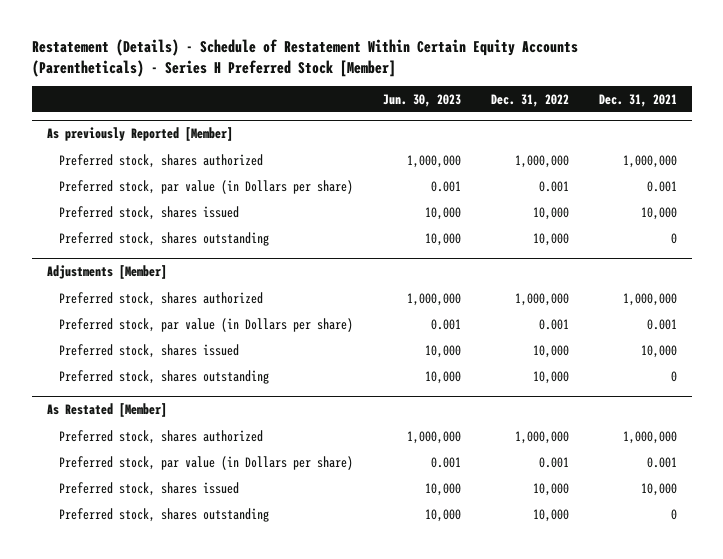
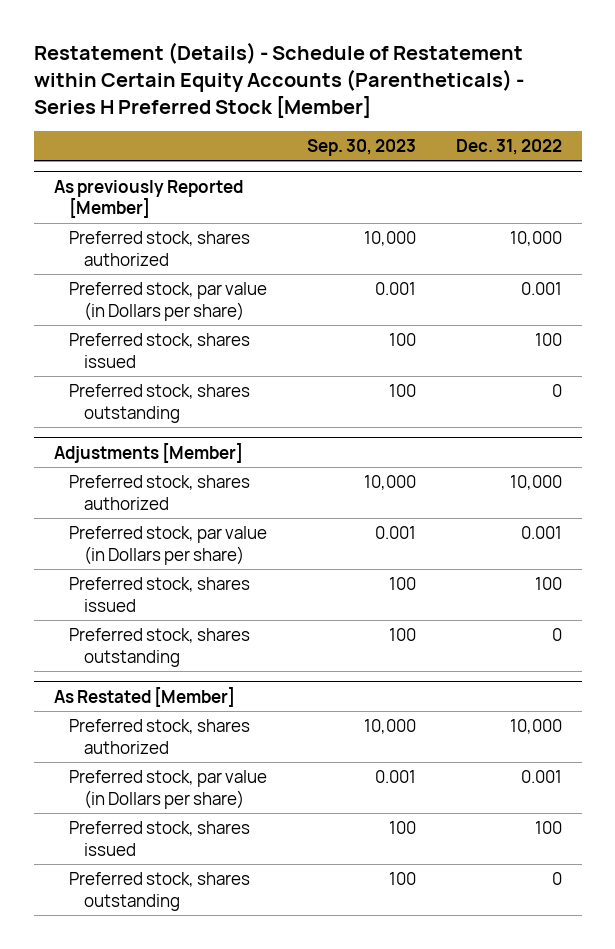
- Restatement (Details) - Schedule of Restatement Within Certain Equity Accounts (Parentheticals) - Series H Preferred Stock [Member]
+ Restatement (Details) - Schedule of Restatement within Certain Equity Accounts (Parentheticals) - Series H Preferred Stock [Member]
- | Jun. 30, 2023 | Dec. 31, 2022 | Dec. 31, 2021
+ | Sep. 30, 2023 | Dec. 31, 2022
@ As previously Reported [Member]
- Preferred stock, shares authorized | 1,000,000 | 1,000,000 | 1,000,000
+ Preferred stock, shares authorized | 10,000 | 10,000
- Preferred stock, shares issued | 10,000 | 10,000 | 10,000
- Preferred stock, shares outstanding | 10,000 | 10,000 | 0
+ Preferred stock, shares issued | 100 | 100
+ Preferred stock, shares outstanding | 100 | 0
@ Adjustments [Member]
- Preferred stock, shares authorized | 1,000,000 | 1,000,000 | 1,000,000
+ Preferred stock, shares authorized | 10,000 | 10,000
- Preferred stock, shares issued | 10,000 | 10,000 | 10,000
- Preferred stock, shares outstanding | 10,000 | 10,000 | 0
+ Preferred stock, shares issued | 100 | 100
+ Preferred stock, shares outstanding | 100 | 0
@ As Restated [Member]
- Preferred stock, shares authorized | 1,000,000 | 1,000,000 | 1,000,000
+ Preferred stock, shares authorized | 10,000 | 10,000
- Preferred stock, shares issued | 10,000 | 10,000 | 10,000
- Preferred stock, shares outstanding | 10,000 | 10,000 | 0
+ Preferred stock, shares issued | 100 | 100
+ Preferred stock, shares outstanding | 100 | 0

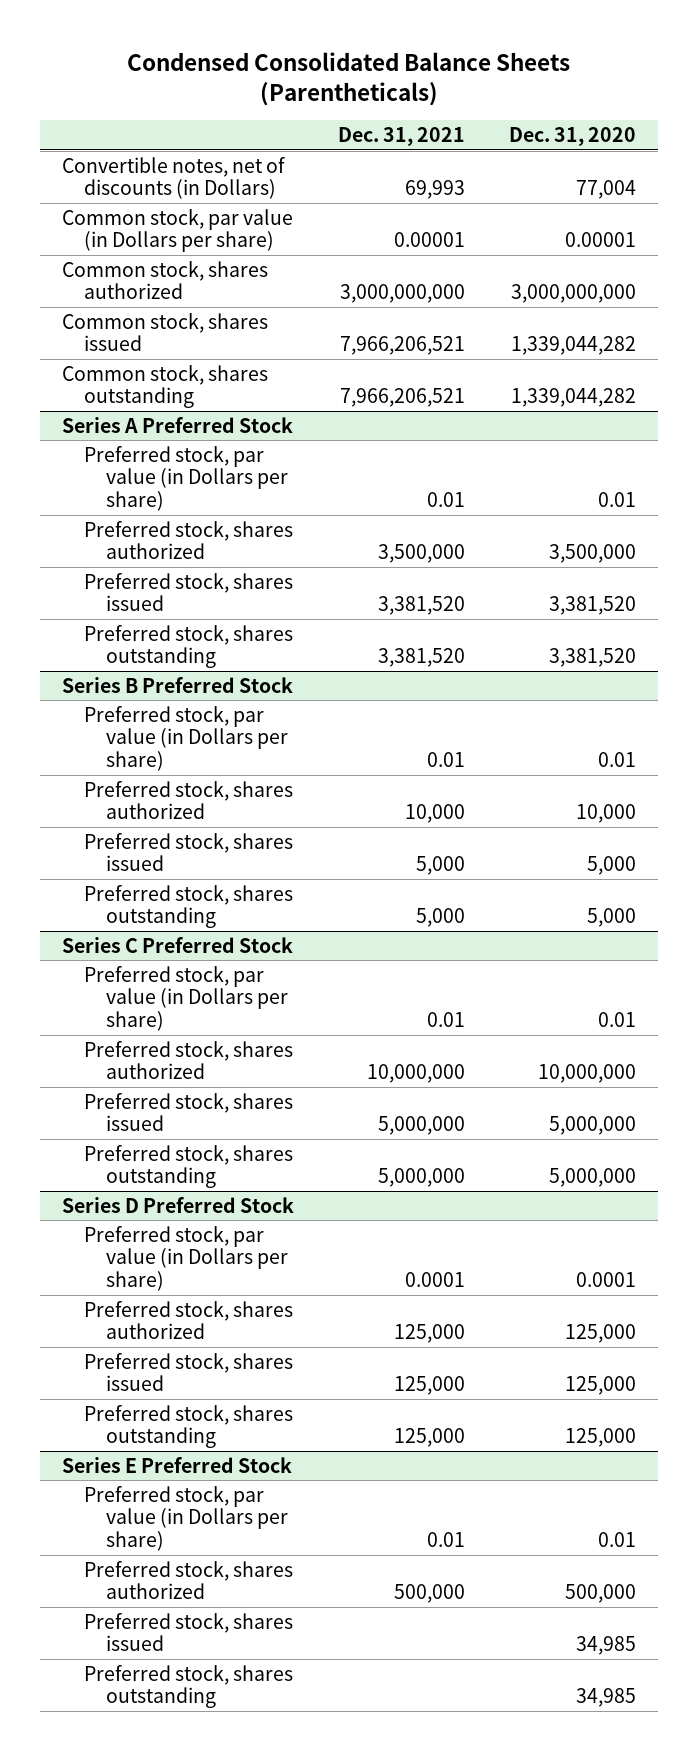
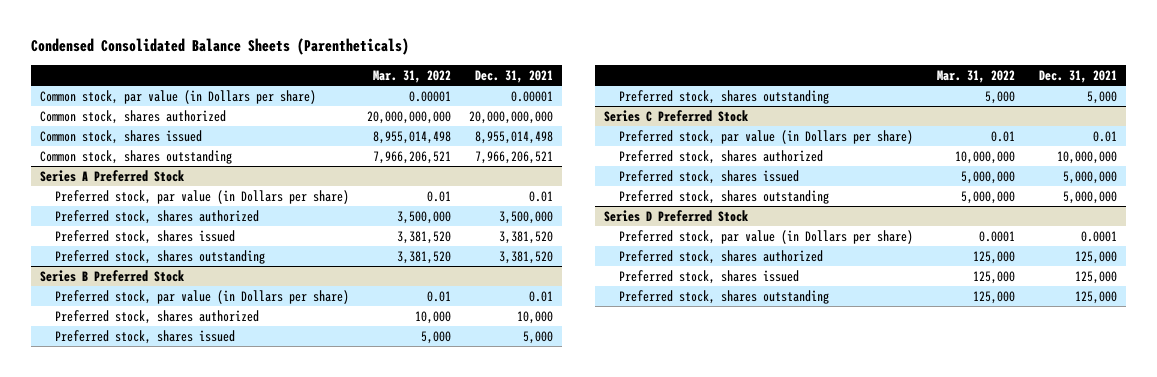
- | Dec. 31, 2021 | Dec. 31, 2020
+ | Mar. 31, 2022 | Dec. 31, 2021
- Convertible notes, net of discounts (in Dollars) | 69,993 | 77,004
- Common stock, shares authorized | 3,000,000,000 | 3,000,000,000
- Common stock, shares issued | 7,966,206,521 | 1,339,044,282
+ Common stock, shares authorized | 20,000,000,000 | 20,000,000,000
+ Common stock, shares issued | 8,955,014,498 | 8,955,014,498
- Series E Preferred Stock
- Preferred stock, par value (in Dollars per share) | 0.01 | 0.01
- Preferred stock, shares authorized | 500,000 | 500,000
- Preferred stock, shares issued | | 34,985
- Preferred stock, shares outstanding | | 34,985

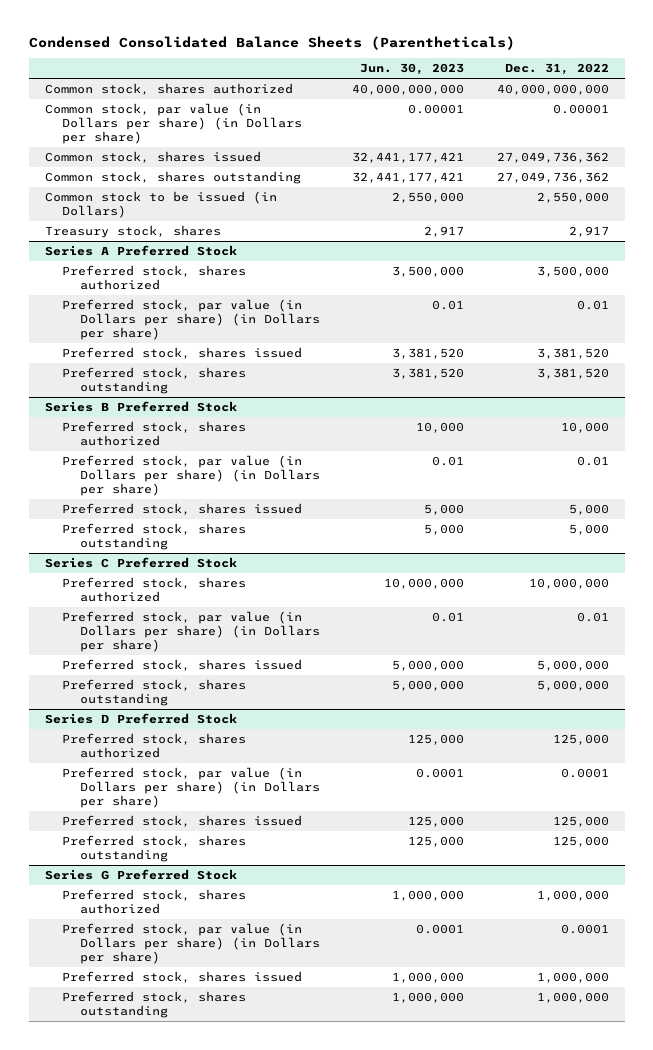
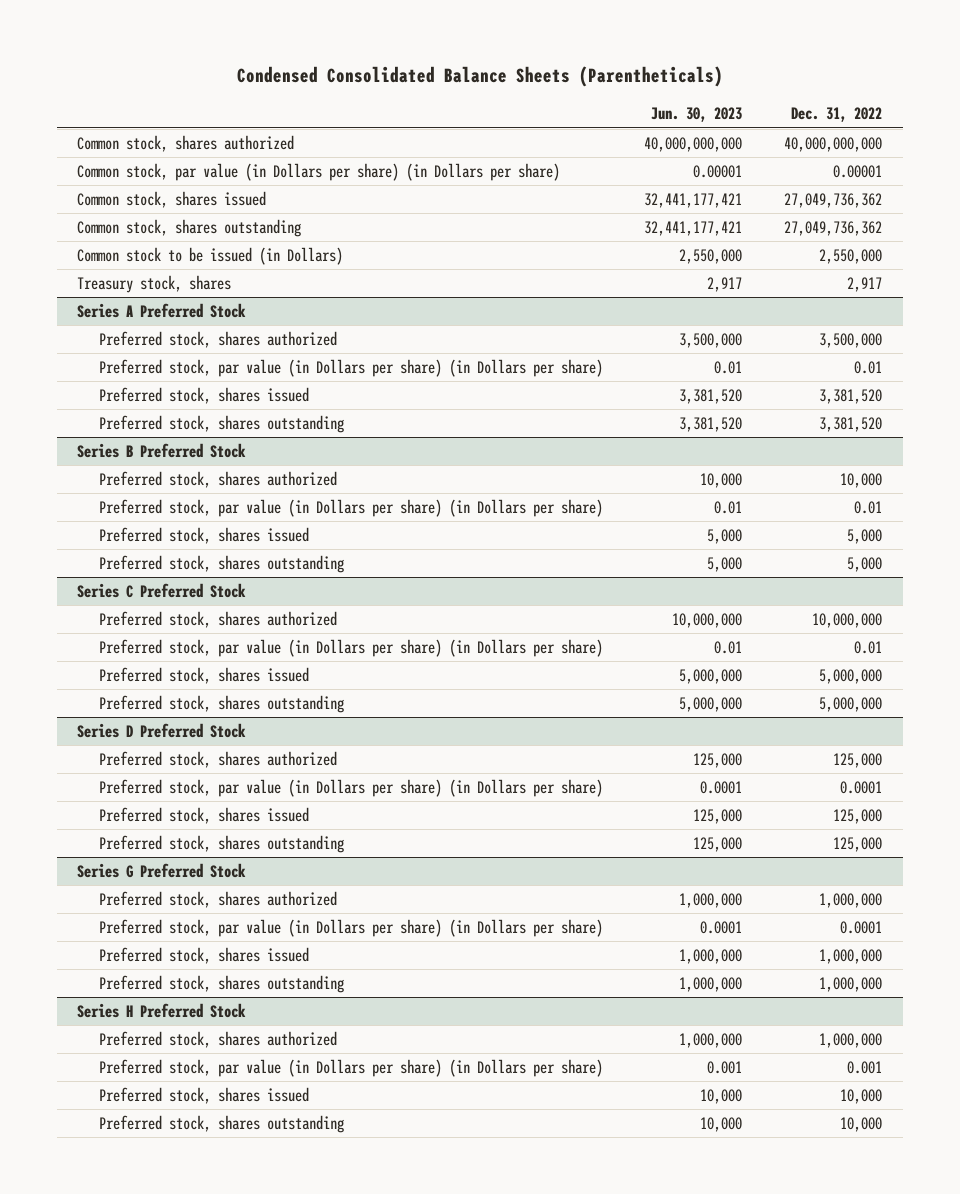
+ Series H Preferred Stock
+ Preferred stock, shares authorized | 1,000,000 | 1,000,000
+ Preferred stock, par value (in Dollars per share) (in Dollars per share) | 0.001 | 0.001
+ Preferred stock, shares issued | 10,000 | 10,000
+ Preferred stock, shares outstanding | 10,000 | 10,000

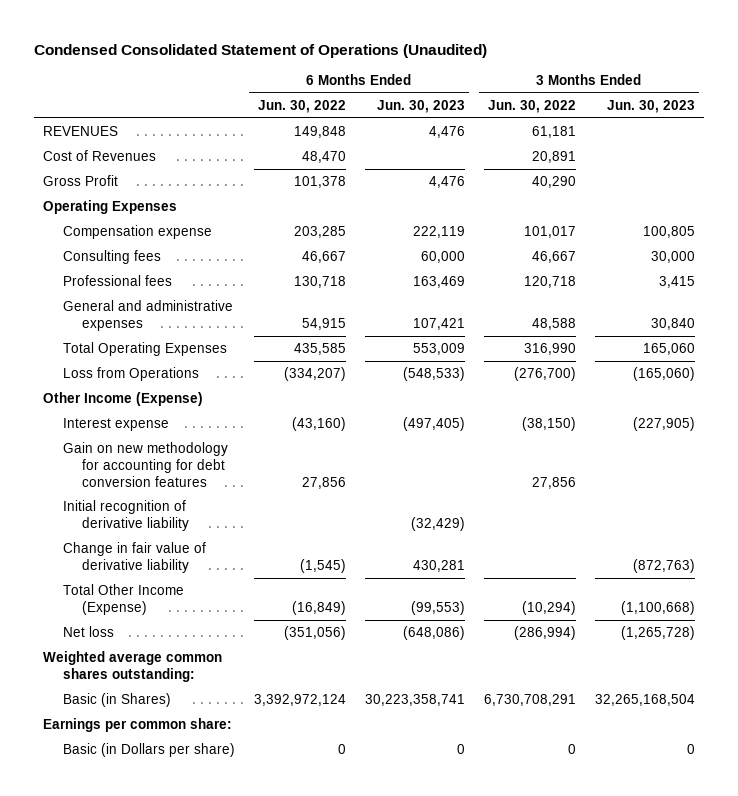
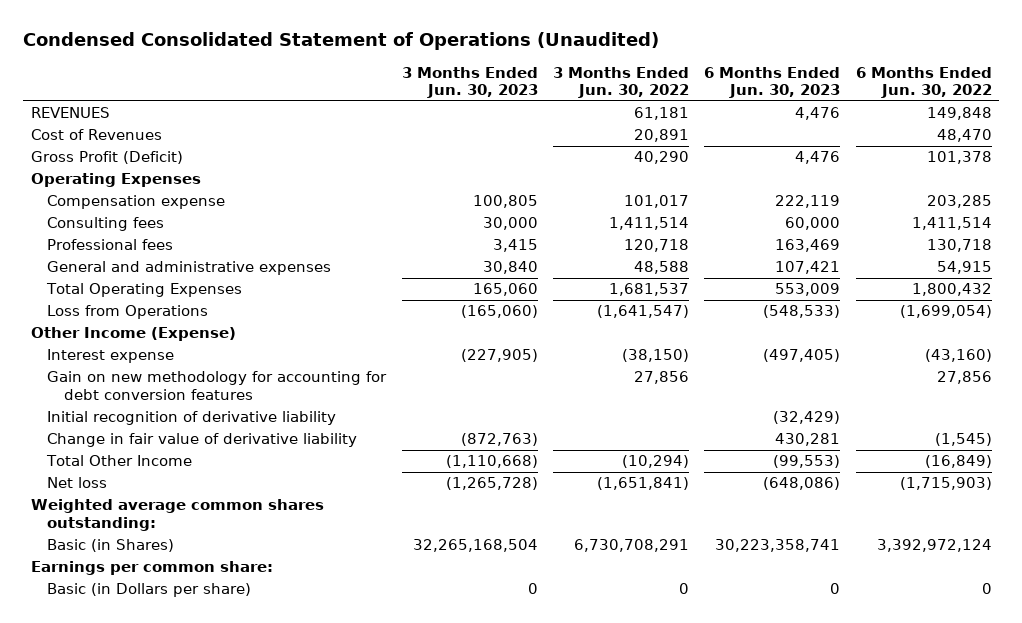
- | 6 Months Ended Jun. 30, 2022 | 6 Months Ended Jun. 30, 2023 | 3 Months Ended Jun. 30, 2022 | 3 Months Ended Jun. 30, 2023
+ | 3 Months Ended Jun. 30, 2023 | 3 Months Ended Jun. 30, 2022 | 6 Months Ended Jun. 30, 2023 | 6 Months Ended Jun. 30, 2022
- Gross Profit | 101,378 | 4,476 | 40,290 |
+ Gross Profit (Deficit) | | 40,290 | 4,476 | 101,378
- Consulting fees | 46,667 | 60,000 | 46,667 | 30,000
+ Consulting fees | 30,000 | 1,411,514 | 60,000 | 1,411,514
- Total Operating Expenses | 435,585 | 553,009 | 316,990 | 165,060
- Loss from Operations | (334,207) | (548,533) | (276,700) | (165,060)
+ Total Operating Expenses | 165,060 | 1,681,537 | 553,009 | 1,800,432
+ Loss from Operations | (165,060) | (1,641,547) | (548,533) | (1,699,054)
- Total Other Income (Expense) | (16,849) | (99,553) | (10,294) | (1,100,668)
- Net loss | (351,056) | (648,086) | (286,994) | (1,265,728)
+ Total Other Income | (1,110,668) | (10,294) | (99,553) | (16,849)
+ Net loss | (1,265,728) | (1,651,841) | (648,086) | (1,715,903)

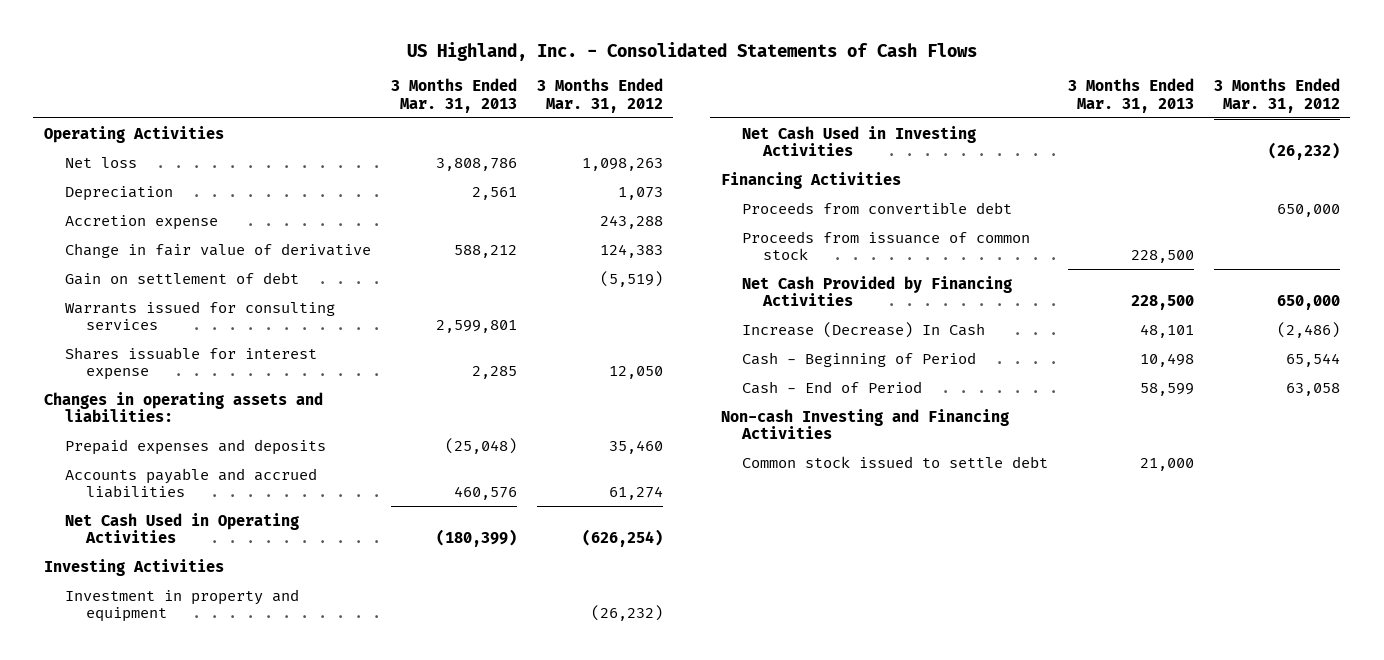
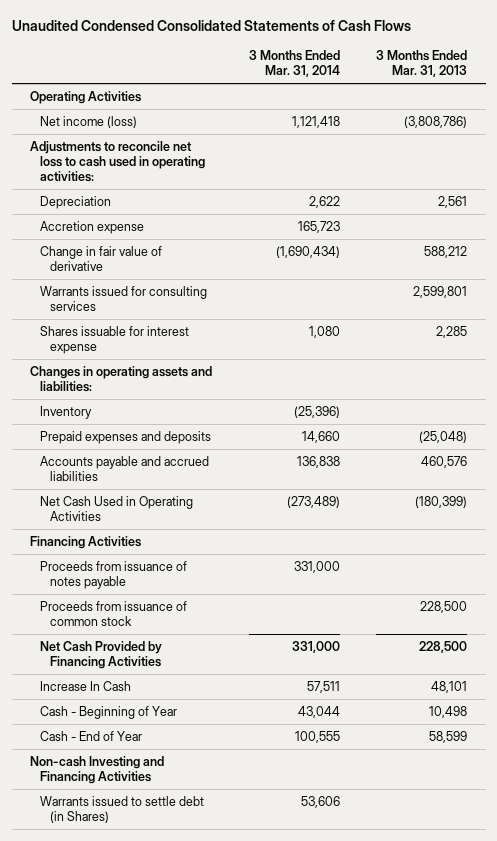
- US Highland, Inc. - Consolidated Statements of Cash Flows
+ Unaudited Condensed Consolidated Statements of Cash Flows
- | 3 Months Ended Mar. 31, 2013 | 3 Months Ended Mar. 31, 2012
+ | 3 Months Ended Mar. 31, 2014 | 3 Months Ended Mar. 31, 2013
- Net loss | 3,808,786 | 1,098,263
+ Net income (loss) | 1,121,418 | (3,808,786)
+ Adjustments to reconcile net loss to cash used in operating activities:
- Gain on settlement of debt | | (5,519)
+ Inventory | (25,396) |
- Investing Activities
- Investment in property and equipment | | (26,232)
- Net Cash Used in Investing Activities | | (26,232)
- Proceeds from convertible debt | | 650,000
+ Proceeds from issuance of notes payable | 331,000 |
- Increase (Decrease) In Cash | 48,101 | (2,486)
- Cash - Beginning of Period | 10,498 | 65,544
- Cash - End of Period | 58,599 | 63,058
+ Increase In Cash | 57,511 | 48,101
+ Cash - Beginning of Year | 43,044 | 10,498
+ Cash - End of Year | 100,555 | 58,599
- Common stock issued to settle debt | 21,000 |
+ Warrants issued to settle debt (in Shares) | 53,606 |

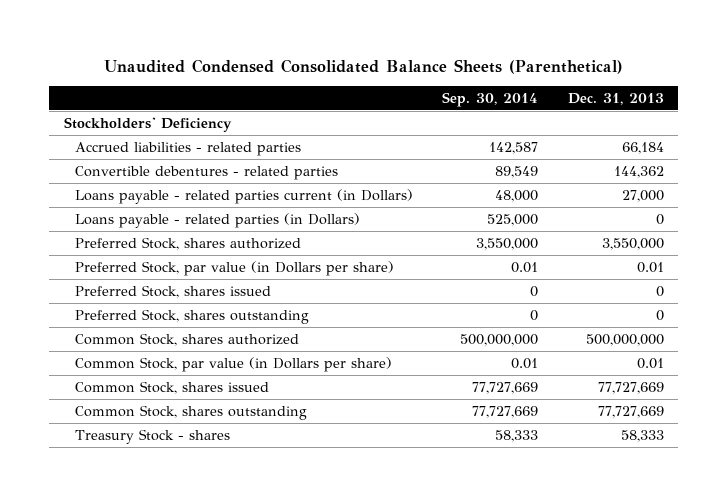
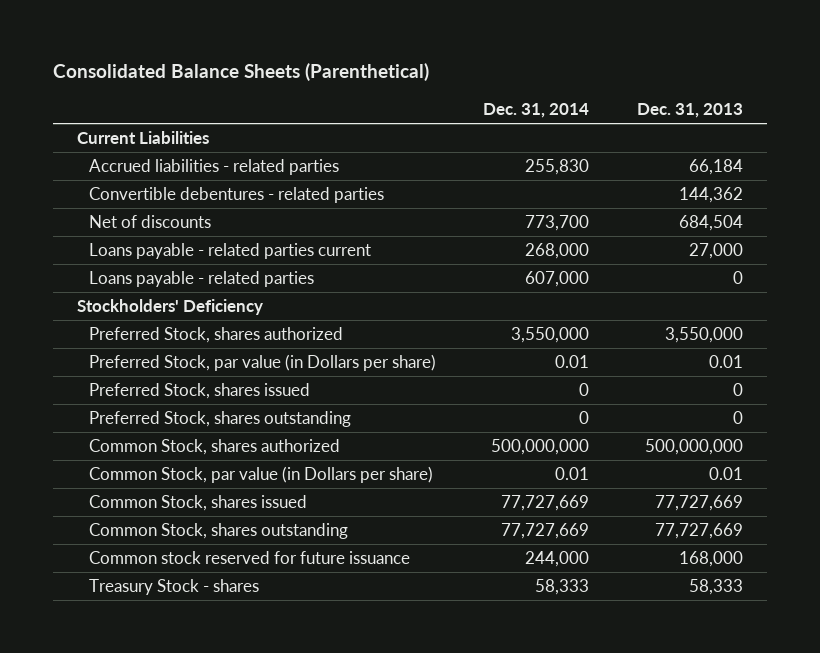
- Unaudited Condensed Consolidated Balance Sheets (Parenthetical)
+ Consolidated Balance Sheets (Parenthetical)
- | Sep. 30, 2014 | Dec. 31, 2013
+ | Dec. 31, 2014 | Dec. 31, 2013
+ Current Liabilities
- Loans payable - related parties current (in Dollars) | 48,000 | 27,000
- Loans payable - related parties (in Dollars) | 525,000 | 0
+ Net of discounts | 773,700 | 684,504
+ Loans payable - related parties current | 268,000 | 27,000
+ Loans payable - related parties | 607,000 | 0
moved down: Stockholders' Deficiency
+ Common stock reserved for future issuance | 244,000 | 168,000

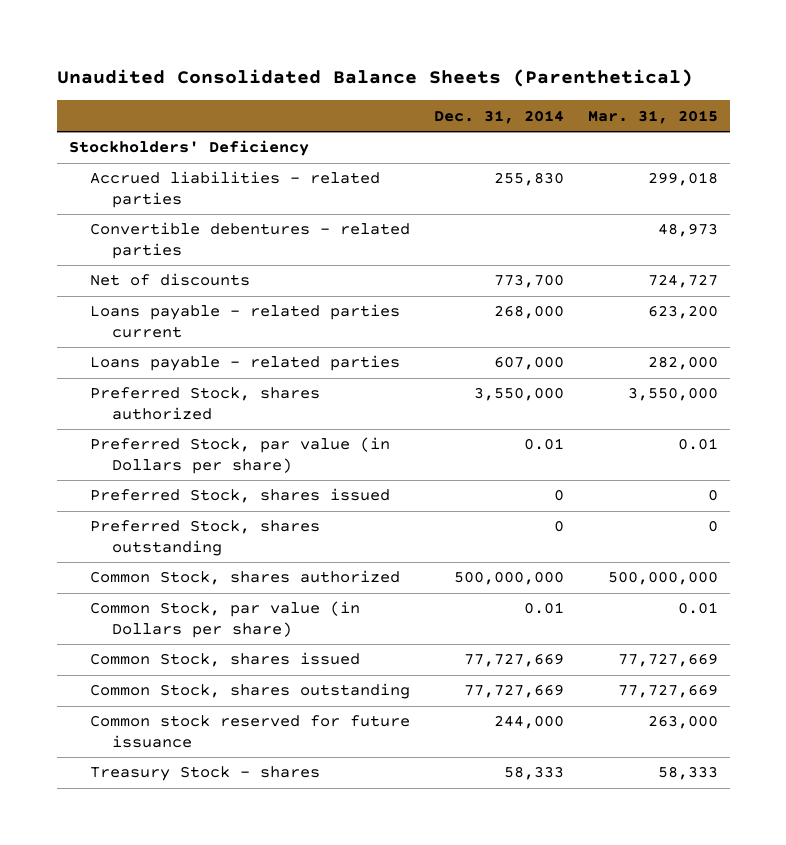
- Consolidated Balance Sheets (Parenthetical)
+ Unaudited Consolidated Balance Sheets (Parenthetical)
- | Dec. 31, 2014 | Dec. 31, 2013
+ | Dec. 31, 2014 | Mar. 31, 2015
- Current Liabilities
moved up: Stockholders' Deficiency

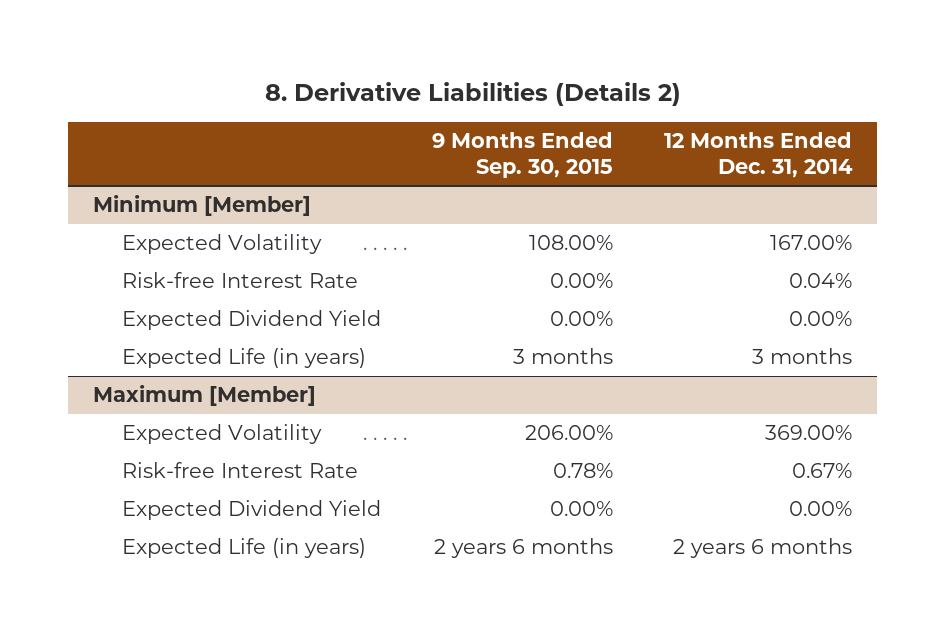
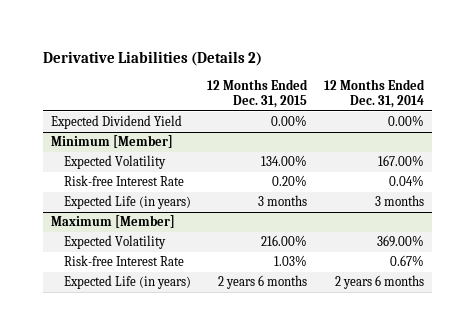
- 8. Derivative Liabilities (Details 2)
+ Derivative Liabilities (Details 2)
- | 9 Months Ended Sep. 30, 2015 | 12 Months Ended Dec. 31, 2014
+ | 12 Months Ended Dec. 31, 2015 | 12 Months Ended Dec. 31, 2014
+ Expected Dividend Yield | 0.00% | 0.00%
@ Minimum [Member]
- Expected Dividend Yield | 0.00% | 0.00%
@ Maximum [Member]
- Expected Dividend Yield | 0.00% | 0.00%

